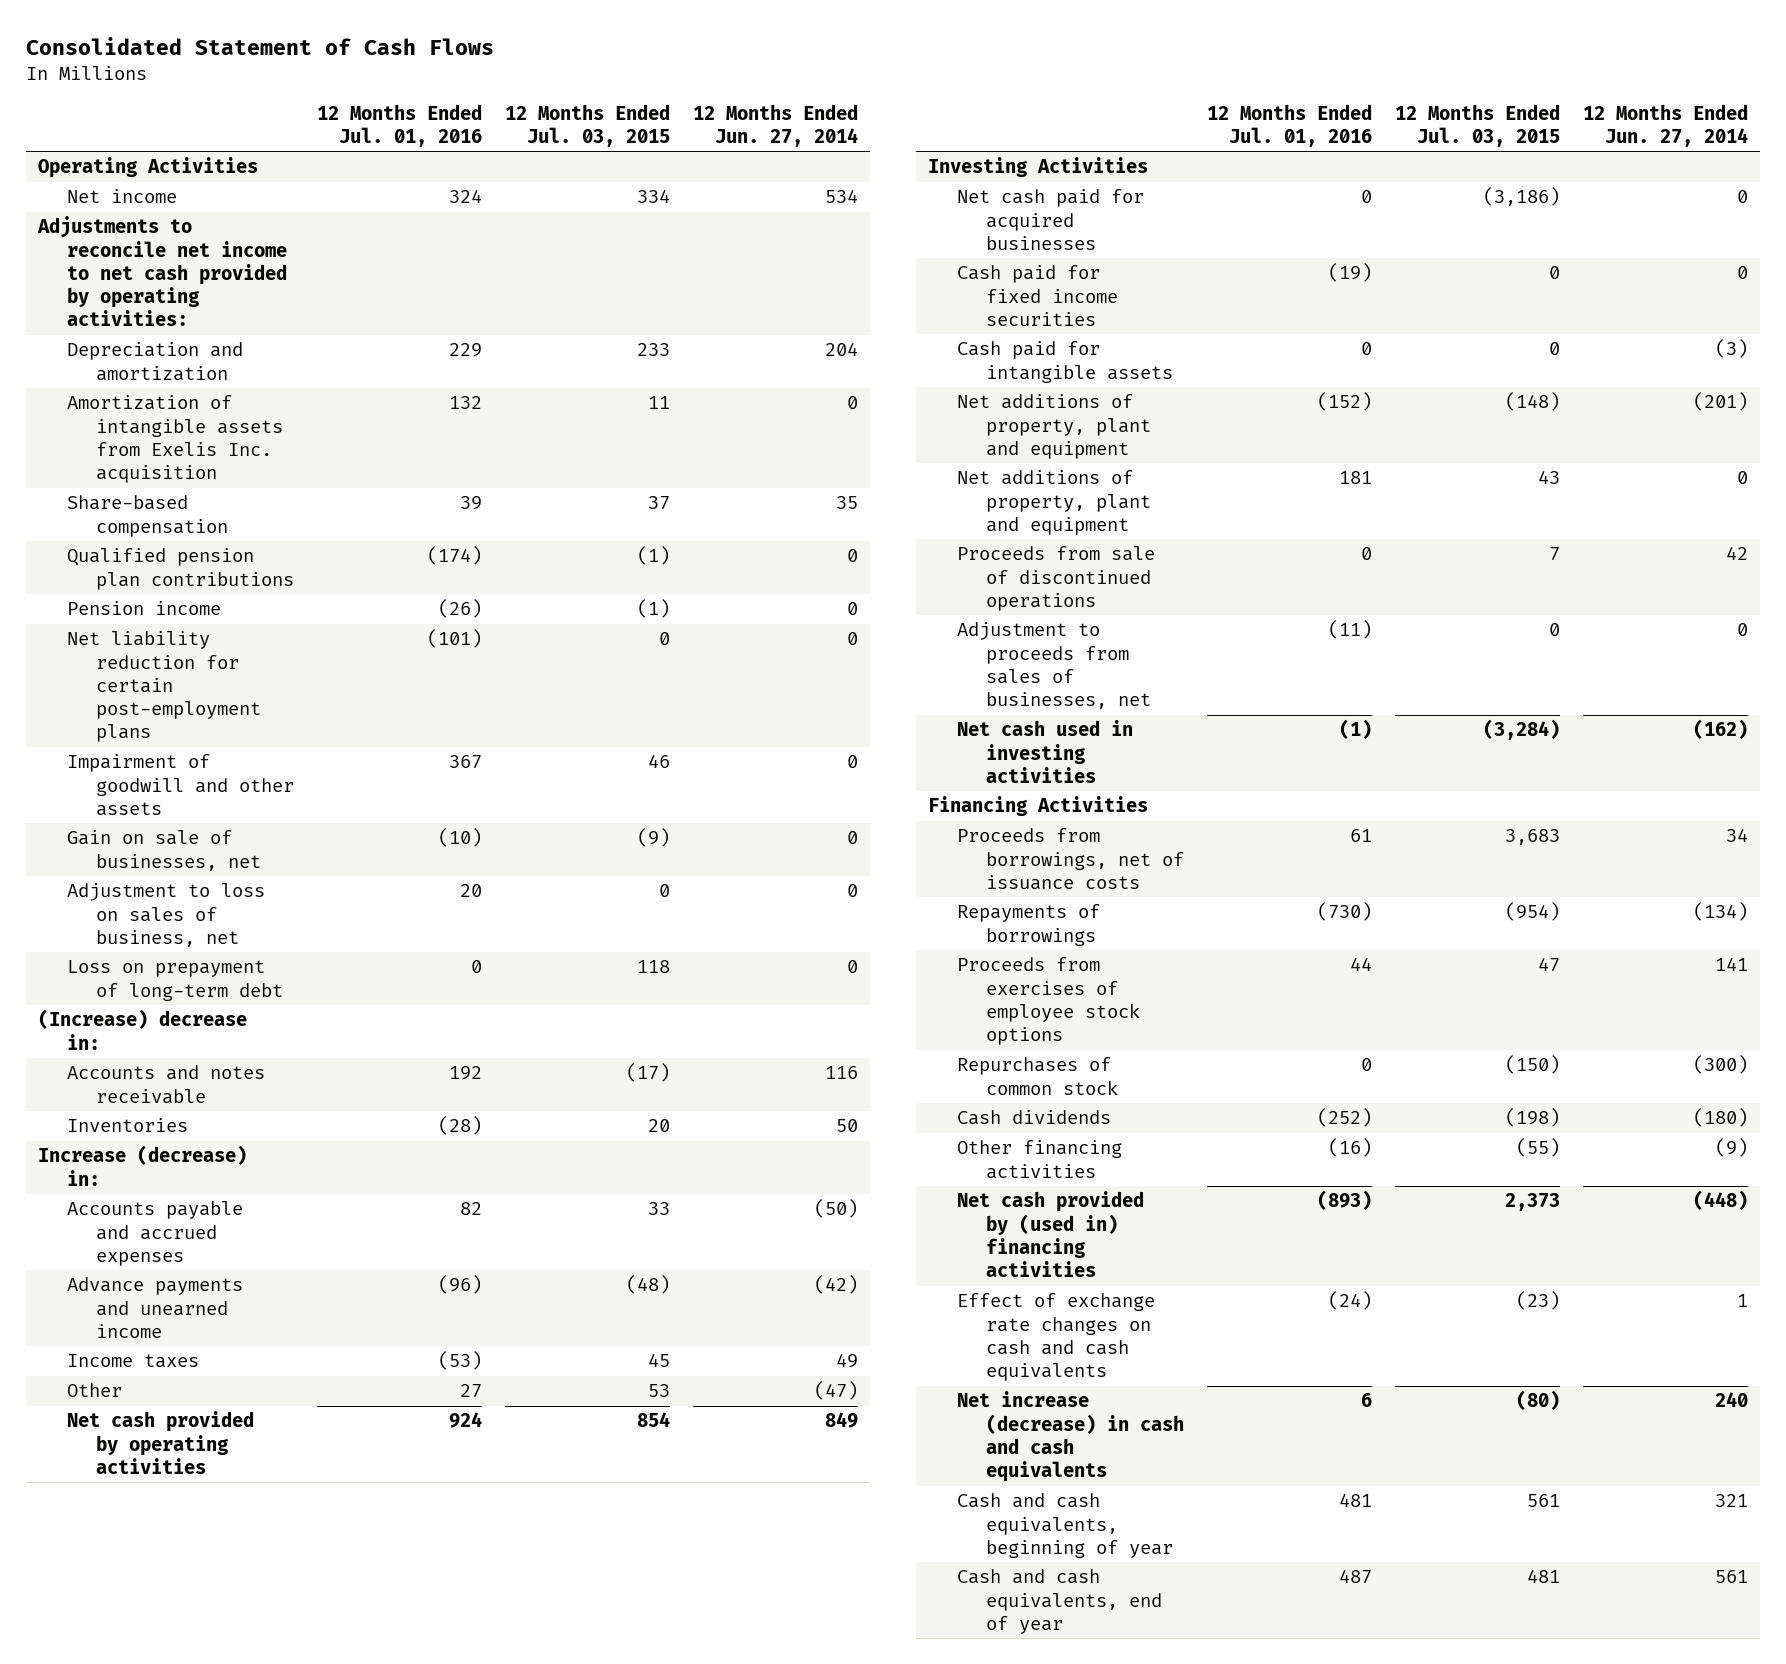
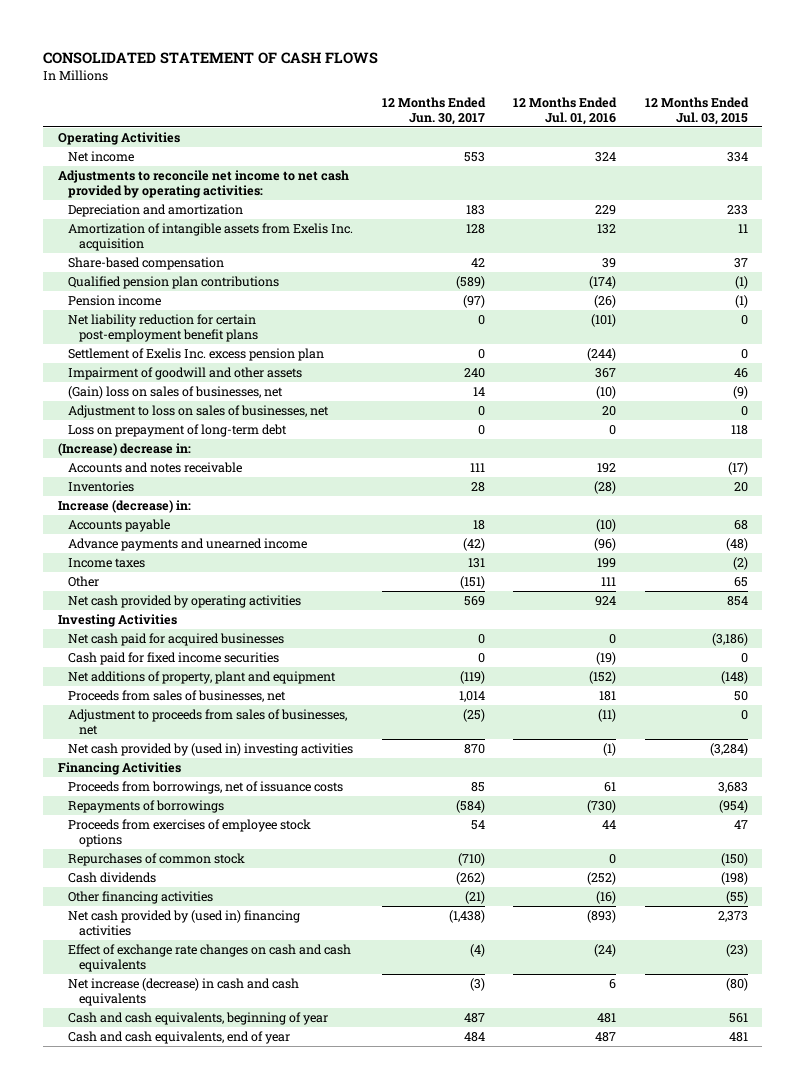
- Consolidated Statement of Cash Flows
+ CONSOLIDATED STATEMENT OF CASH FLOWS
- | 12 Months Ended Jul. 01, 2016 | 12 Months Ended Jul. 03, 2015 | 12 Months Ended Jun. 27, 2014
+ | 12 Months Ended Jun. 30, 2017 | 12 Months Ended Jul. 01, 2016 | 12 Months Ended Jul. 03, 2015
- Net liability reduction for certain post-employment plans | (101) | 0 | 0
+ Net liability reduction for certain post-employment benefit plans | 0 | (101) | 0
+ Settlement of Exelis Inc. excess pension plan | 0 | (244) | 0
- Gain on sale of businesses, net | (10) | (9) | 0
- Adjustment to loss on sales of business, net | 20 | 0 | 0
+ (Gain) loss on sales of businesses, net | 14 | (10) | (9)
+ Adjustment to loss on sales of businesses, net | 0 | 20 | 0
- Accounts payable and accrued expenses | 82 | 33 | (50)
+ Accounts payable | 18 | (10) | 68
- Income taxes | (53) | 45 | 49
- Other | 27 | 53 | (47)
+ Income taxes | 131 | 199 | (2)
+ Other | (151) | 111 | 65
- Cash paid for intangible assets | 0 | 0 | (3)
- Net additions of property, plant and equipment | 181 | 43 | 0
- Proceeds from sale of discontinued operations | 0 | 7 | 42
+ Proceeds from sales of businesses, net | 1,014 | 181 | 50
- Net cash used in investing activities | (1) | (3,284) | (162)
+ Net cash provided by (used in) investing activities | 870 | (1) | (3,284)

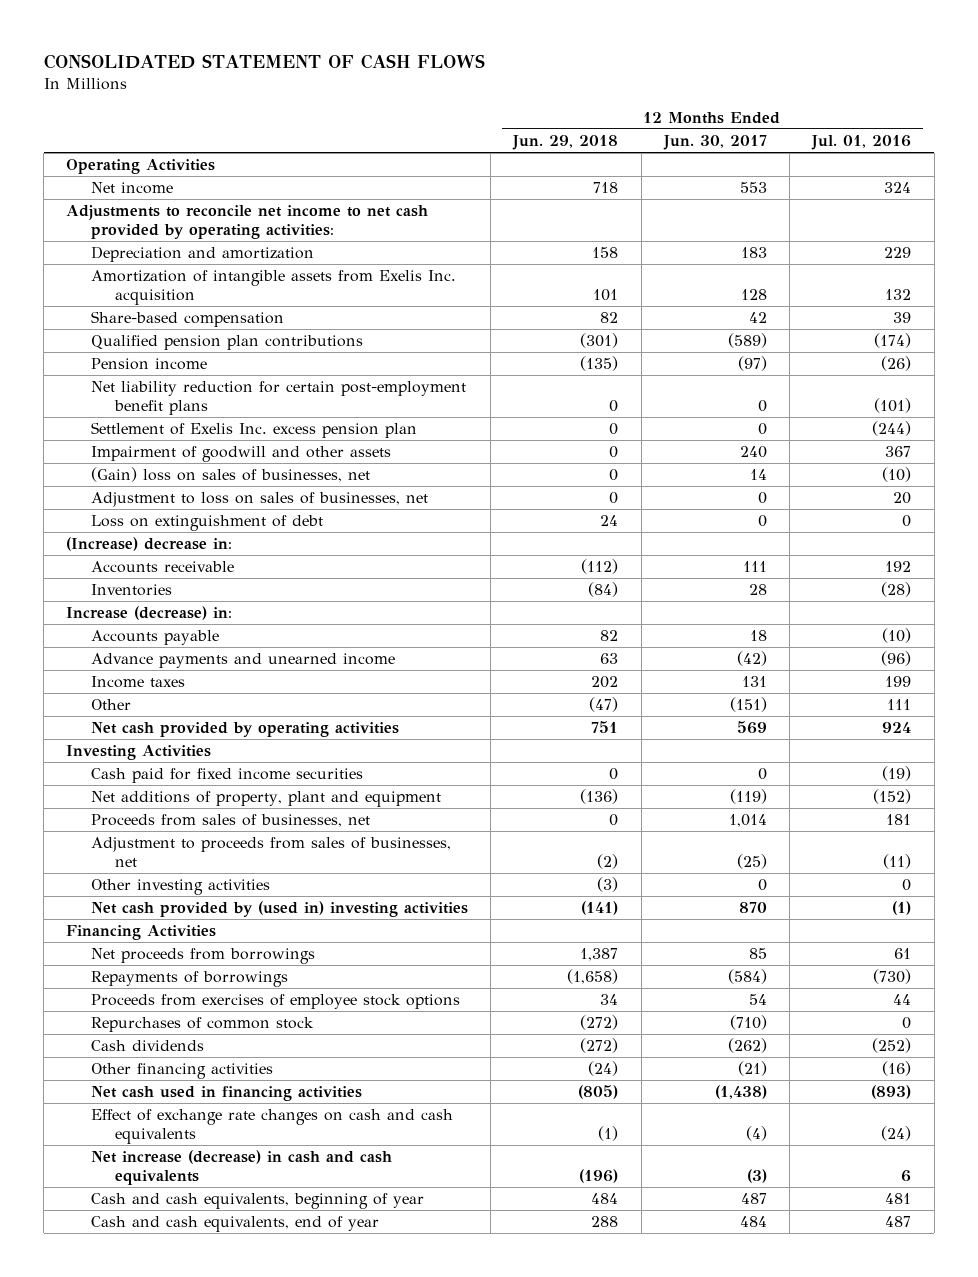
- | 12 Months Ended Jun. 30, 2017 | 12 Months Ended Jul. 01, 2016 | 12 Months Ended Jul. 03, 2015
+ | 12 Months Ended Jun. 29, 2018 | 12 Months Ended Jun. 30, 2017 | 12 Months Ended Jul. 01, 2016
- Loss on prepayment of long-term debt | 0 | 0 | 118
+ Loss on extinguishment of debt | 24 | 0 | 0
- Accounts and notes receivable | 111 | 192 | (17)
+ Accounts receivable | (112) | 111 | 192
- Net cash paid for acquired businesses | 0 | 0 | (3,186)
+ Other investing activities | (3) | 0 | 0
- Proceeds from borrowings, net of issuance costs | 85 | 61 | 3,683
+ Net proceeds from borrowings | 1,387 | 85 | 61
- Net cash provided by (used in) financing activities | (1,438) | (893) | 2,373
+ Net cash used in financing activities | (805) | (1,438) | (893)

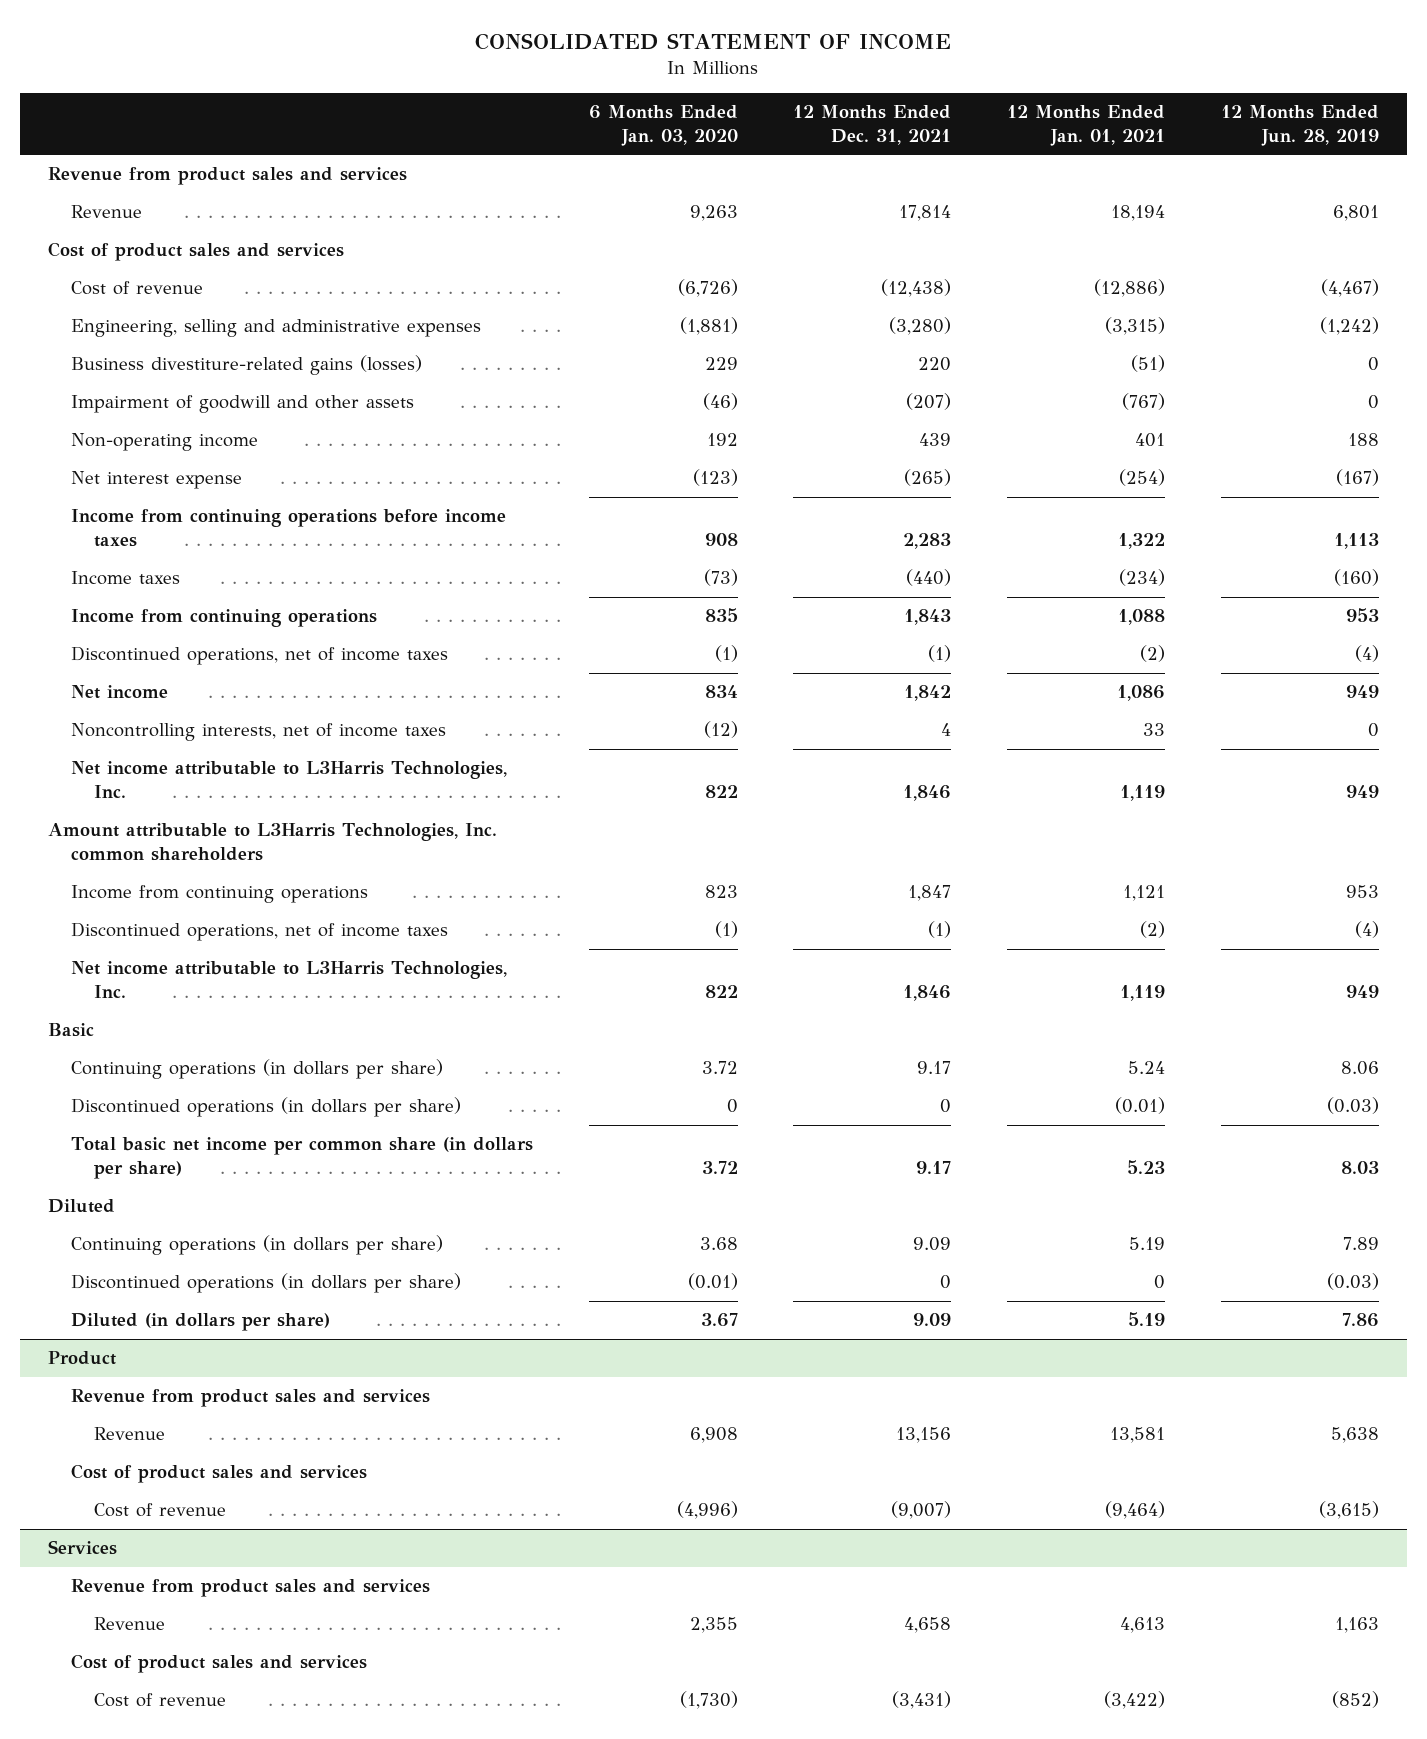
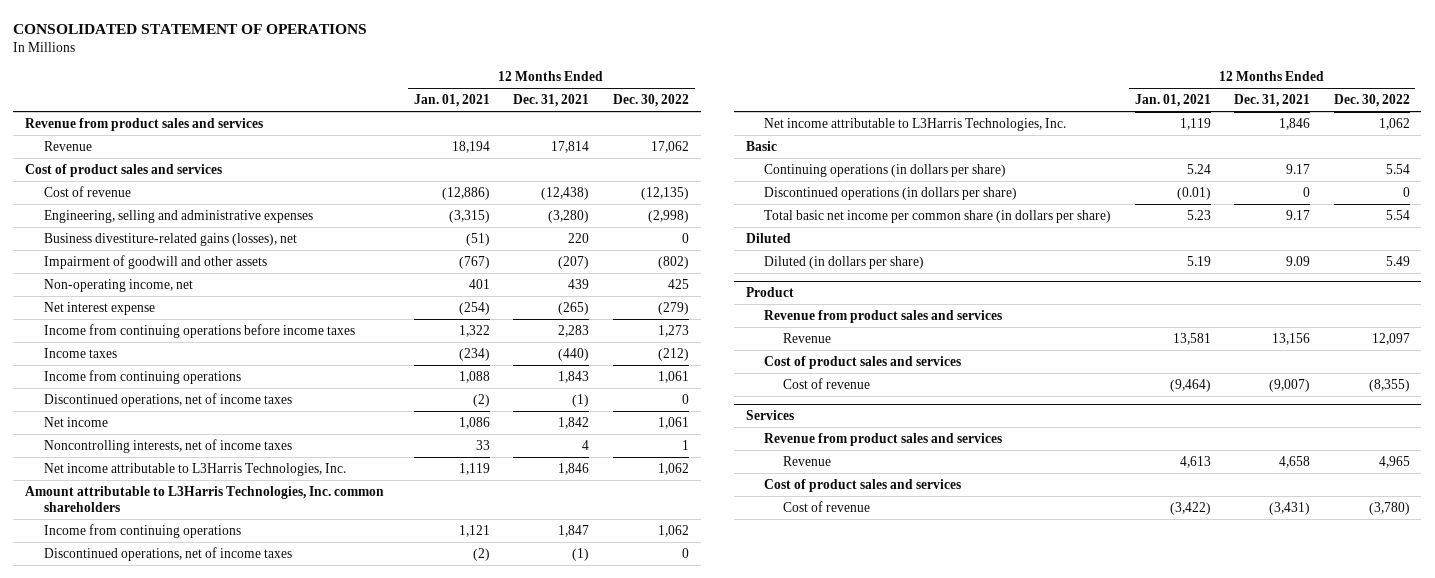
- CONSOLIDATED STATEMENT OF INCOME
+ CONSOLIDATED STATEMENT OF OPERATIONS
- | 6 Months Ended Jan. 03, 2020 | 12 Months Ended Dec. 31, 2021 | 12 Months Ended Jan. 01, 2021 | 12 Months Ended Jun. 28, 2019
+ | 12 Months Ended Jan. 01, 2021 | 12 Months Ended Dec. 31, 2021 | 12 Months Ended Dec. 30, 2022
- Business divestiture-related gains (losses) | 229 | 220 | (51) | 0
+ Business divestiture-related gains (losses), net | (51) | 220 | 0
- Non-operating income | 192 | 439 | 401 | 188
+ Non-operating income, net | 401 | 439 | 425
- Continuing operations (in dollars per share) | 3.68 | 9.09 | 5.19 | 7.89
- Discontinued operations (in dollars per share) | (0.01) | 0 | 0 | (0.03)

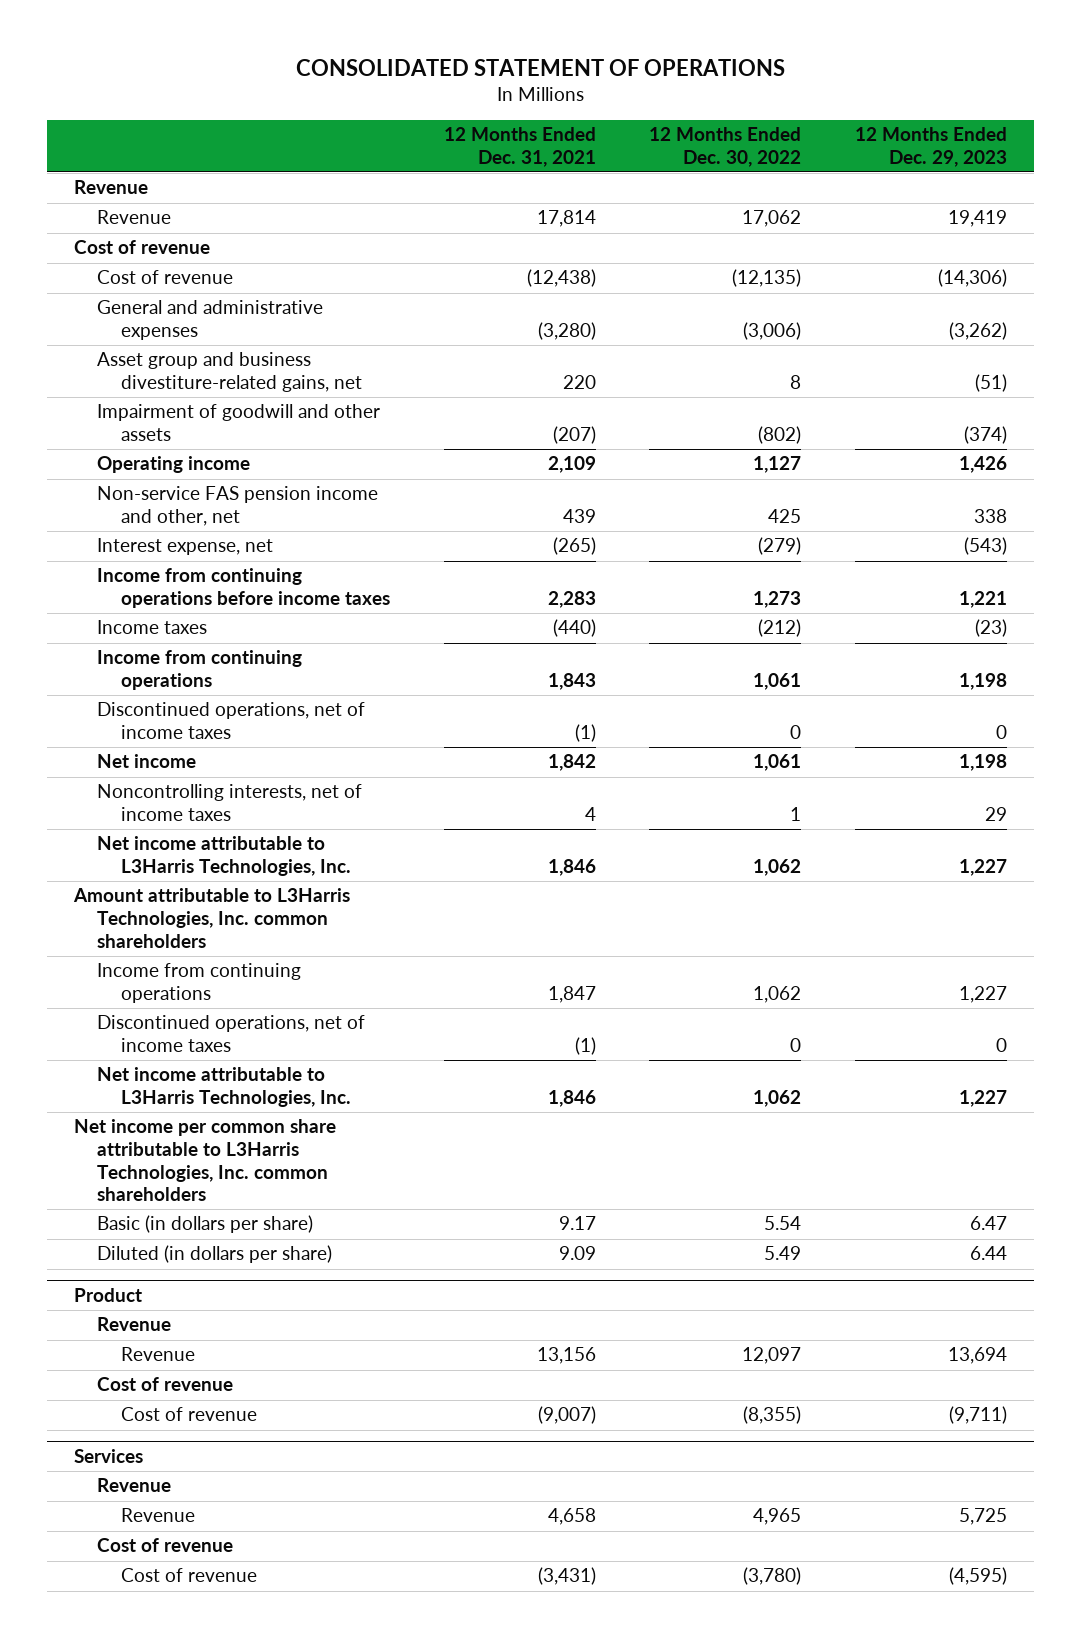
- | 12 Months Ended Jan. 01, 2021 | 12 Months Ended Dec. 31, 2021 | 12 Months Ended Dec. 30, 2022
+ | 12 Months Ended Dec. 31, 2021 | 12 Months Ended Dec. 30, 2022 | 12 Months Ended Dec. 29, 2023
- Revenue from product sales and services
+ Revenue
- Cost of product sales and services
+ Cost of revenue
- Engineering, selling and administrative expenses | (3,315) | (3,280) | (2,998)
- Business divestiture-related gains (losses), net | (51) | 220 | 0
+ General and administrative expenses | (3,280) | (3,006) | (3,262)
+ Asset group and business divestiture-related gains, net | 220 | 8 | (51)
- Non-operating income, net | 401 | 439 | 425
- Net interest expense | (254) | (265) | (279)
+ Operating income | 2,109 | 1,127 | 1,426
+ Non-service FAS pension income and other, net | 439 | 425 | 338
+ Interest expense, net | (265) | (279) | (543)
- Basic
- Continuing operations (in dollars per share) | 5.24 | 9.17 | 5.54
- Discontinued operations (in dollars per share) | (0.01) | 0 | 0
- Total basic net income per common share (in dollars per share) | 5.23 | 9.17 | 5.54
- Diluted
+ Net income per common share attributable to L3Harris Technologies, Inc. common shareholders
+ Basic (in dollars per share) | 9.17 | 5.54 | 6.47
@ Product
- Revenue from product sales and services
+ Revenue
- Cost of product sales and services
+ Cost of revenue
@ Services
- Revenue from product sales and services
+ Revenue
- Cost of product sales and services
+ Cost of revenue

